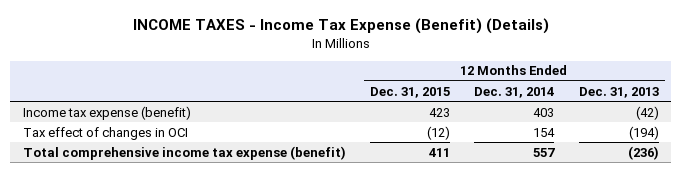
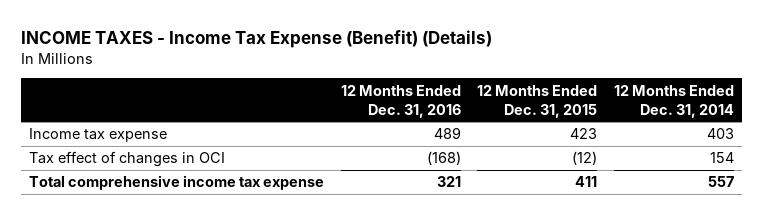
- | 12 Months Ended Dec. 31, 2015 | 12 Months Ended Dec. 31, 2014 | 12 Months Ended Dec. 31, 2013
+ | 12 Months Ended Dec. 31, 2016 | 12 Months Ended Dec. 31, 2015 | 12 Months Ended Dec. 31, 2014
- Income tax expense (benefit) | 423 | 403 | (42)
+ Income tax expense | 489 | 423 | 403
- Total comprehensive income tax expense (benefit) | 411 | 557 | (236)
+ Total comprehensive income tax expense | 321 | 411 | 557

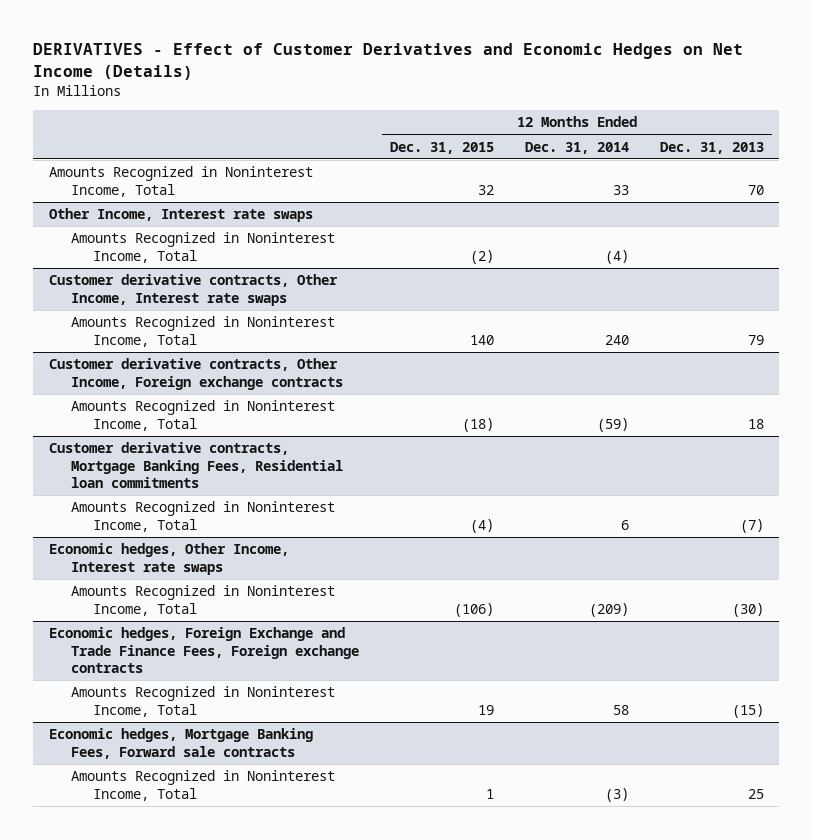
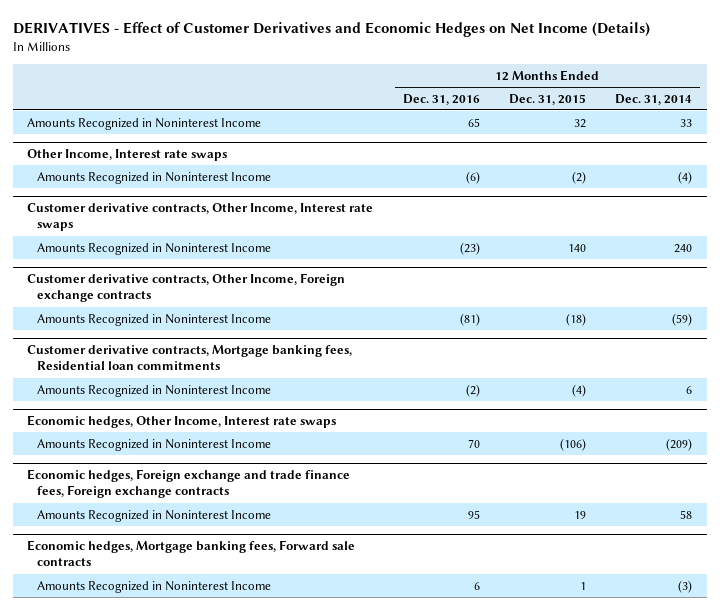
- | 12 Months Ended Dec. 31, 2015 | 12 Months Ended Dec. 31, 2014 | 12 Months Ended Dec. 31, 2013
+ | 12 Months Ended Dec. 31, 2016 | 12 Months Ended Dec. 31, 2015 | 12 Months Ended Dec. 31, 2014
- Amounts Recognized in Noninterest Income, Total | 32 | 33 | 70
+ Amounts Recognized in Noninterest Income | 65 | 32 | 33
@ Other Income, Interest rate swaps
- Amounts Recognized in Noninterest Income, Total | (2) | (4) |
+ Amounts Recognized in Noninterest Income | (6) | (2) | (4)
@ Customer derivative contracts, Other Income, Interest rate swaps
- Amounts Recognized in Noninterest Income, Total | 140 | 240 | 79
+ Amounts Recognized in Noninterest Income | (23) | 140 | 240
@ Customer derivative contracts, Other Income, Foreign exchange contracts
- Amounts Recognized in Noninterest Income, Total | (18) | (59) | 18
- Customer derivative contracts, Mortgage Banking Fees, Residential loan commitments
- Amounts Recognized in Noninterest Income, Total | (4) | 6 | (7)
@ Customer derivative contracts, Other Income, Foreign exchange contracts
+ Amounts Recognized in Noninterest Income | (81) | (18) | (59)
+ Customer derivative contracts, Mortgage banking fees, Residential loan commitments
+ Amounts Recognized in Noninterest Income | (2) | (4) | 6
@ Economic hedges, Other Income, Interest rate swaps
- Amounts Recognized in Noninterest Income, Total | (106) | (209) | (30)
- Economic hedges, Foreign Exchange and Trade Finance Fees, Foreign exchange contracts
- Amounts Recognized in Noninterest Income, Total | 19 | 58 | (15)
- Economic hedges, Mortgage Banking Fees, Forward sale contracts
- Amounts Recognized in Noninterest Income, Total | 1 | (3) | 25
@ Economic hedges, Other Income, Interest rate swaps
+ Amounts Recognized in Noninterest Income | 70 | (106) | (209)
+ Economic hedges, Foreign exchange and trade finance fees, Foreign exchange contracts
+ Amounts Recognized in Noninterest Income | 95 | 19 | 58
+ Economic hedges, Mortgage banking fees, Forward sale contracts
+ Amounts Recognized in Noninterest Income | 6 | 1 | (3)

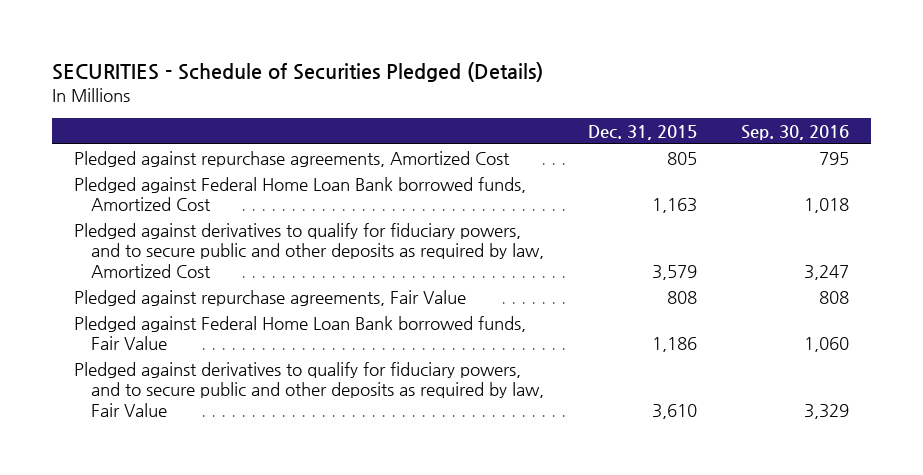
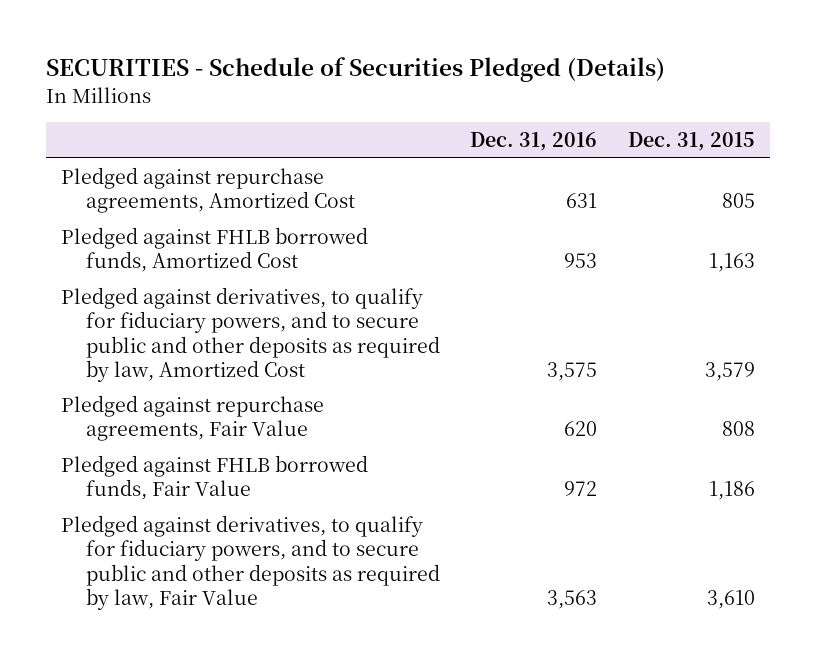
- | Dec. 31, 2015 | Sep. 30, 2016
+ | Dec. 31, 2016 | Dec. 31, 2015
- Pledged against Federal Home Loan Bank borrowed funds, Amortized Cost | 1,163 | 1,018
- Pledged against derivatives to qualify for fiduciary powers, and to secure public and other deposits as required by law, Amortized Cost | 3,579 | 3,247
+ Pledged against FHLB borrowed funds, Amortized Cost | 953 | 1,163
+ Pledged against derivatives, to qualify for fiduciary powers, and to secure public and other deposits as required by law, Amortized Cost | 3,575 | 3,579
- Pledged against Federal Home Loan Bank borrowed funds, Fair Value | 1,186 | 1,060
- Pledged against derivatives to qualify for fiduciary powers, and to secure public and other deposits as required by law, Fair Value | 3,610 | 3,329
+ Pledged against FHLB borrowed funds, Fair Value | 972 | 1,186
+ Pledged against derivatives, to qualify for fiduciary powers, and to secure public and other deposits as required by law, Fair Value | 3,563 | 3,610

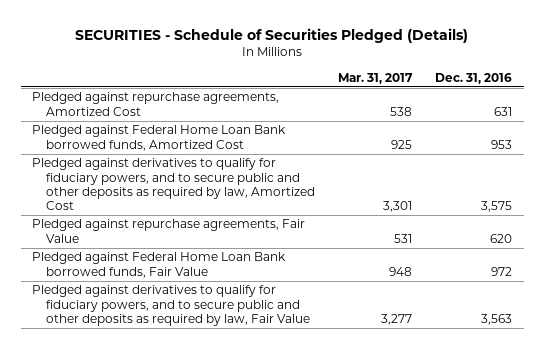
- | Dec. 31, 2016 | Dec. 31, 2015
+ | Mar. 31, 2017 | Dec. 31, 2016
- Pledged against FHLB borrowed funds, Amortized Cost | 953 | 1,163
- Pledged against derivatives, to qualify for fiduciary powers, and to secure public and other deposits as required by law, Amortized Cost | 3,575 | 3,579
+ Pledged against Federal Home Loan Bank borrowed funds, Amortized Cost | 925 | 953
+ Pledged against derivatives to qualify for fiduciary powers, and to secure public and other deposits as required by law, Amortized Cost | 3,301 | 3,575
- Pledged against FHLB borrowed funds, Fair Value | 972 | 1,186
- Pledged against derivatives, to qualify for fiduciary powers, and to secure public and other deposits as required by law, Fair Value | 3,563 | 3,610
+ Pledged against Federal Home Loan Bank borrowed funds, Fair Value | 948 | 972
+ Pledged against derivatives to qualify for fiduciary powers, and to secure public and other deposits as required by law, Fair Value | 3,277 | 3,563

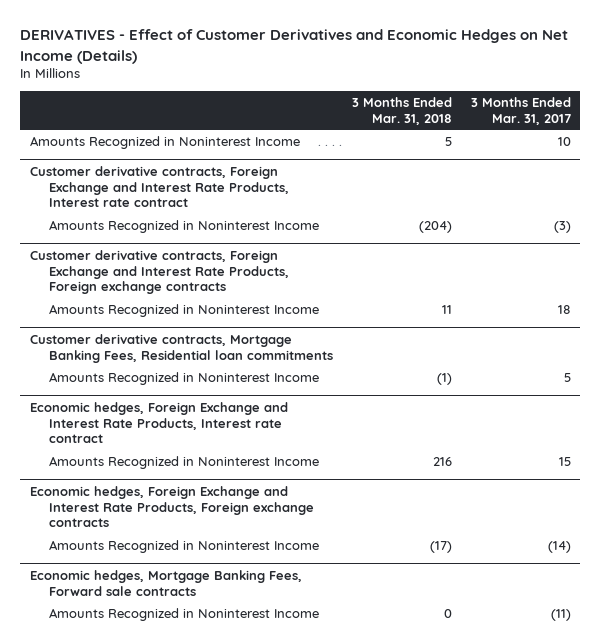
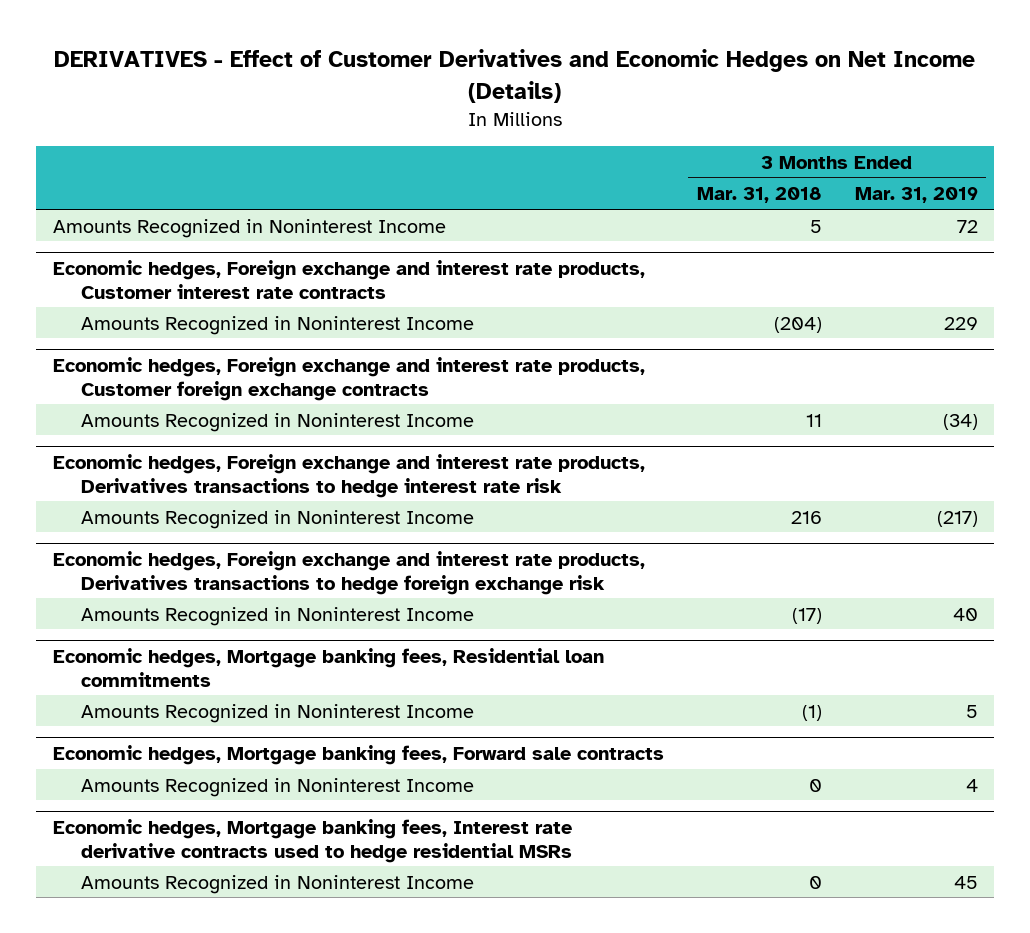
- | 3 Months Ended Mar. 31, 2018 | 3 Months Ended Mar. 31, 2017
+ | 3 Months Ended Mar. 31, 2018 | 3 Months Ended Mar. 31, 2019
- Customer derivative contracts, Foreign Exchange and Interest Rate Products, Interest rate contract
+ Economic hedges, Foreign exchange and interest rate products, Customer interest rate contracts
- Customer derivative contracts, Foreign Exchange and Interest Rate Products, Foreign exchange contracts
+ Economic hedges, Foreign exchange and interest rate products, Customer foreign exchange contracts
- Customer derivative contracts, Mortgage Banking Fees, Residential loan commitments
- Amounts Recognized in Noninterest Income | (1) | 5
- Economic hedges, Foreign Exchange and Interest Rate Products, Interest rate contract
+ Economic hedges, Foreign exchange and interest rate products, Derivatives transactions to hedge interest rate risk
- Economic hedges, Foreign Exchange and Interest Rate Products, Foreign exchange contracts
+ Economic hedges, Foreign exchange and interest rate products, Derivatives transactions to hedge foreign exchange risk
- Economic hedges, Mortgage Banking Fees, Forward sale contracts
+ Economic hedges, Mortgage banking fees, Residential loan commitments
+ Amounts Recognized in Noninterest Income | (1) | 5
+ Economic hedges, Mortgage banking fees, Forward sale contracts
+ Economic hedges, Mortgage banking fees, Interest rate derivative contracts used to hedge residential MSRs
+ Amounts Recognized in Noninterest Income | 0 | 45

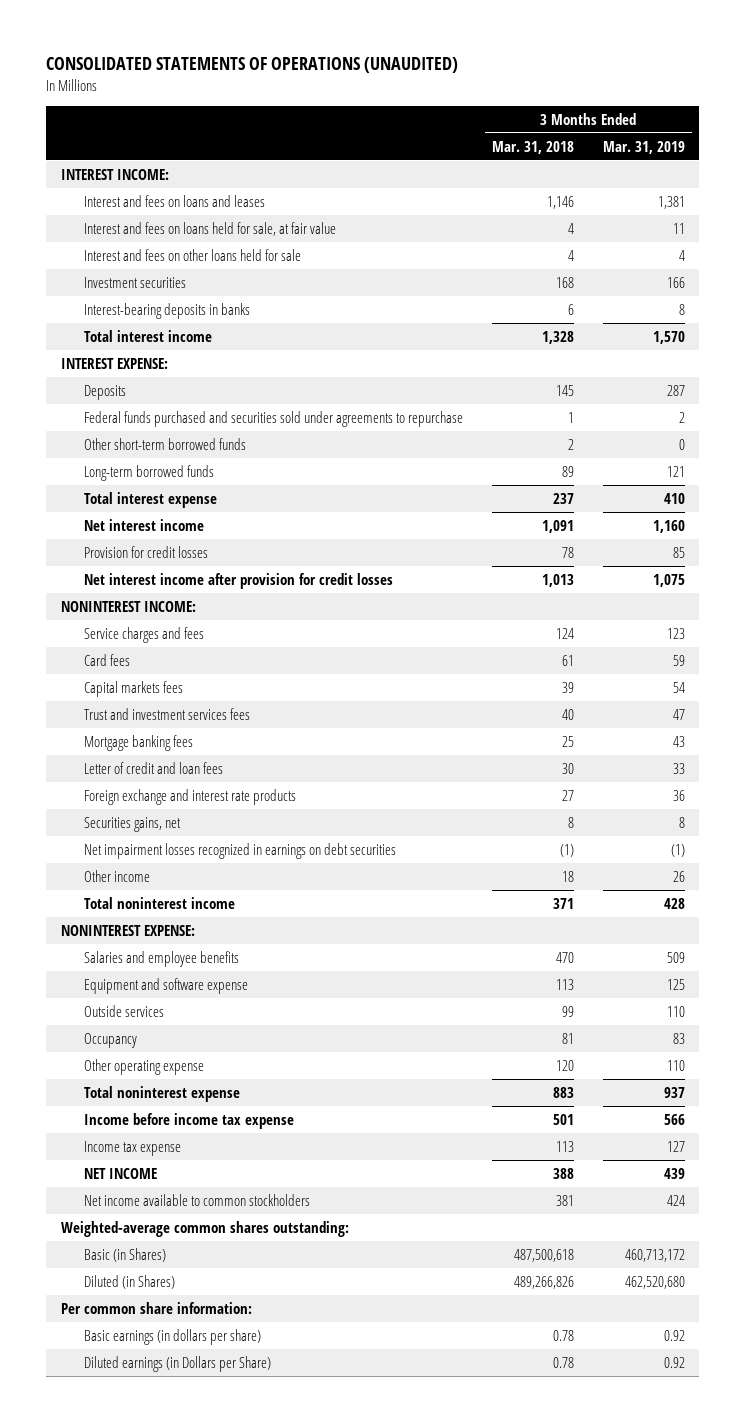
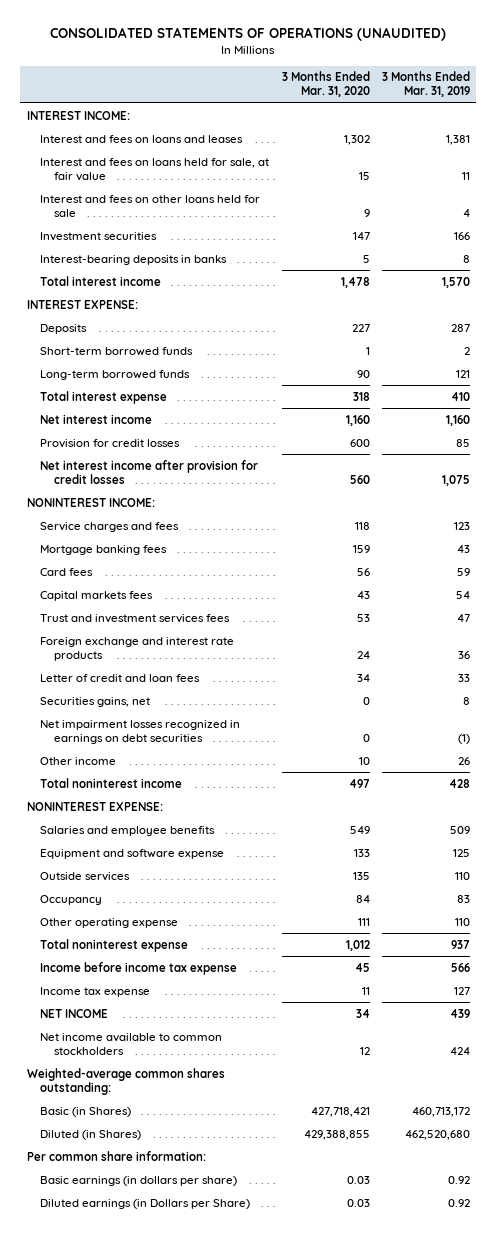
- | 3 Months Ended Mar. 31, 2018 | 3 Months Ended Mar. 31, 2019
+ | 3 Months Ended Mar. 31, 2020 | 3 Months Ended Mar. 31, 2019
- Federal funds purchased and securities sold under agreements to repurchase | 1 | 2
- Other short-term borrowed funds | 2 | 0
+ Short-term borrowed funds | 1 | 2
moved up: Mortgage banking fees | 159 | 43
moved down: Letter of credit and loan fees | 34 | 33

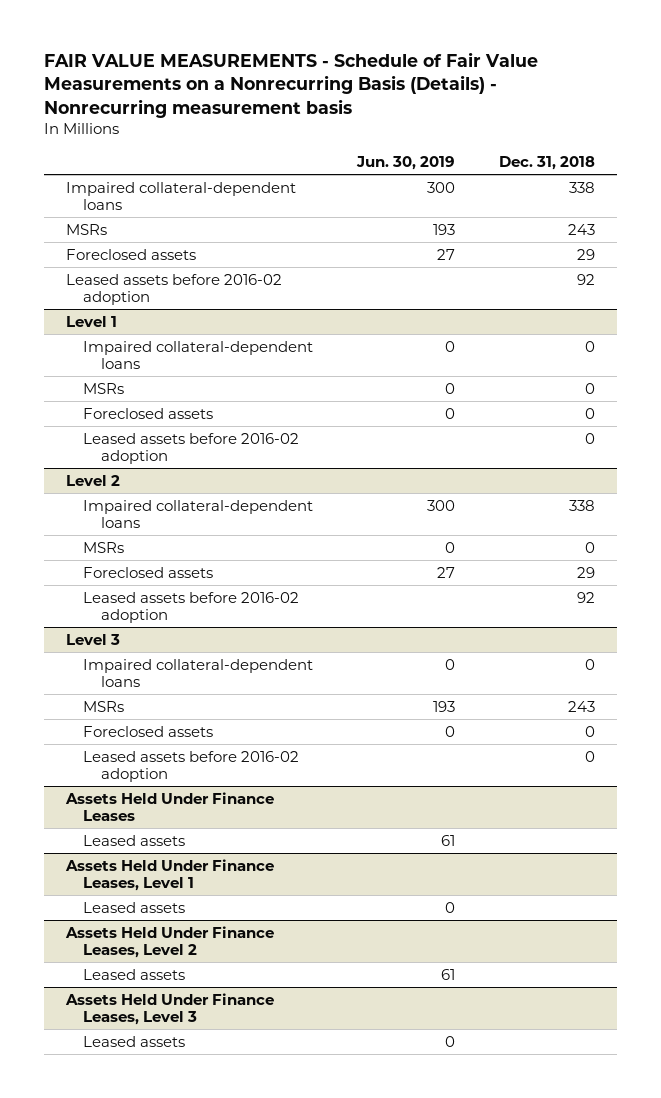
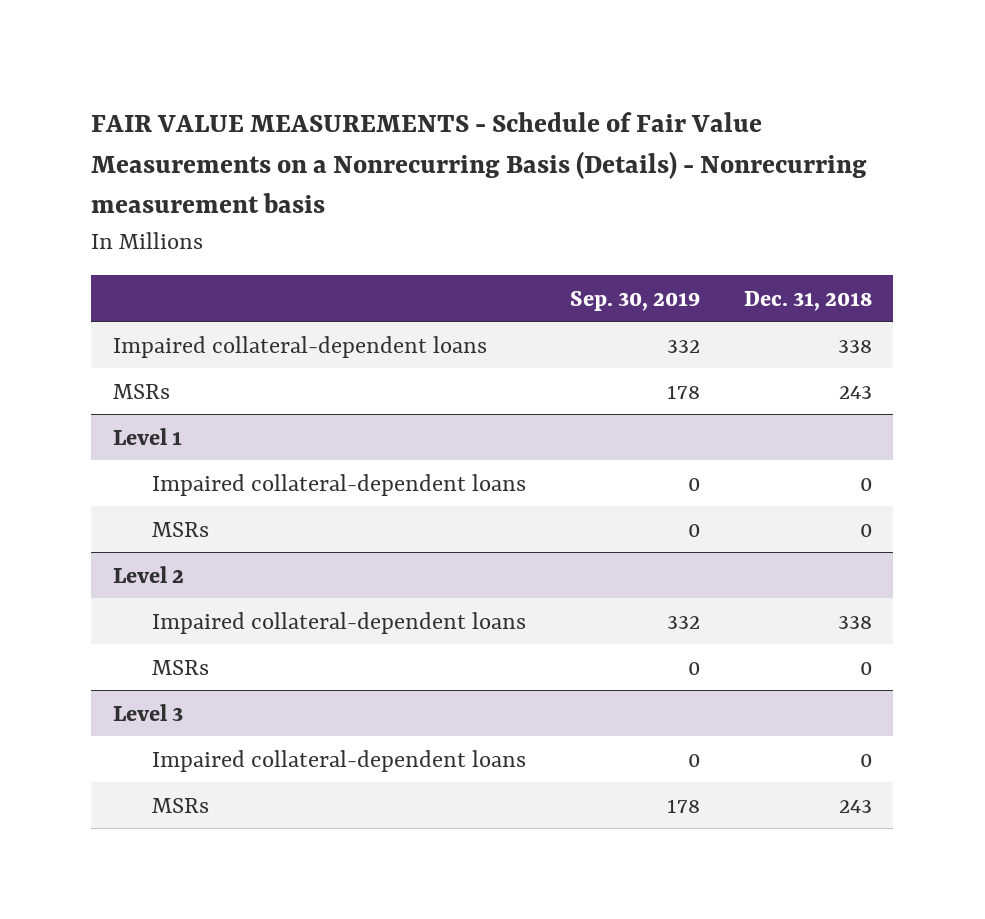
- | Jun. 30, 2019 | Dec. 31, 2018
+ | Sep. 30, 2019 | Dec. 31, 2018
- Foreclosed assets | 27 | 29
- Leased assets before 2016-02 adoption | | 92
@ Level 1
- Foreclosed assets | 0 | 0
- Leased assets before 2016-02 adoption | | 0
@ Level 2
- Foreclosed assets | 27 | 29
- Leased assets before 2016-02 adoption | | 92
@ Level 3
- Foreclosed assets | 0 | 0
- Leased assets before 2016-02 adoption | | 0
- Assets Held Under Finance Leases
- Leased assets | 61 |
- Assets Held Under Finance Leases, Level 1
- Leased assets | 0 |
- Assets Held Under Finance Leases, Level 2
- Leased assets | 61 |
- Assets Held Under Finance Leases, Level 3
- Leased assets | 0 |

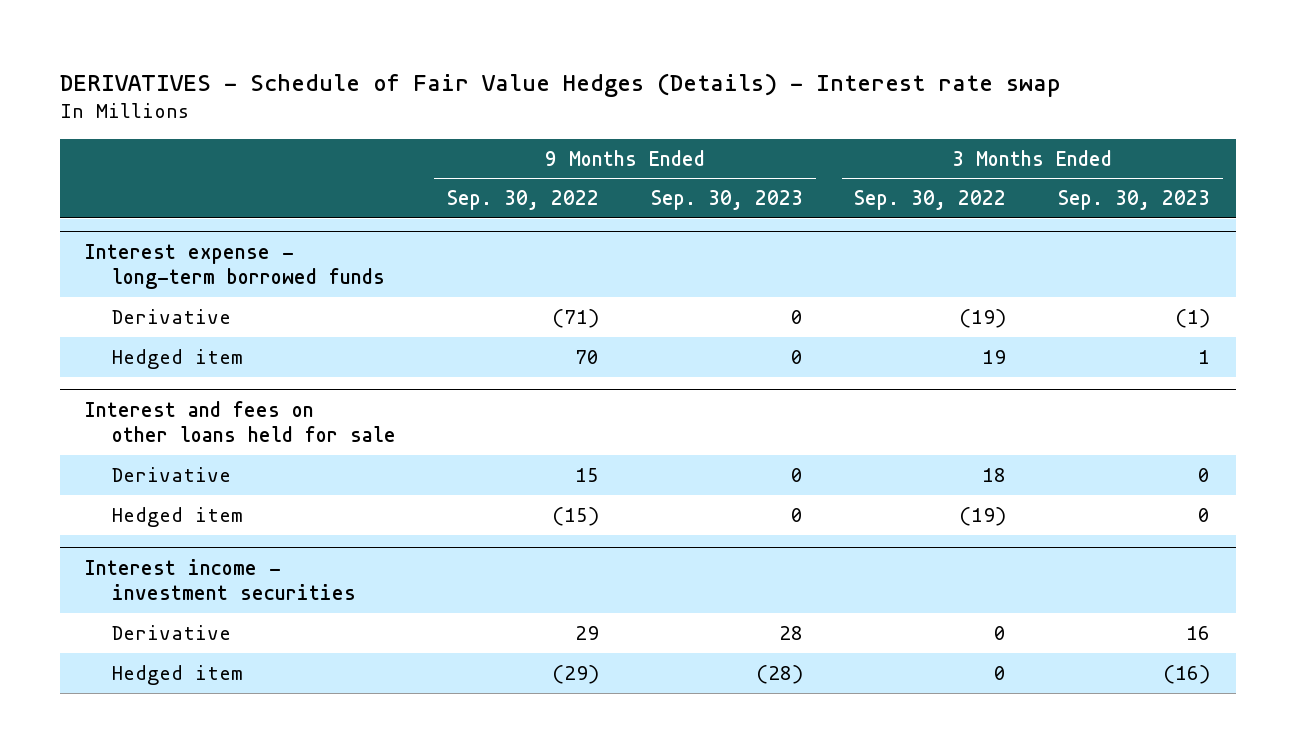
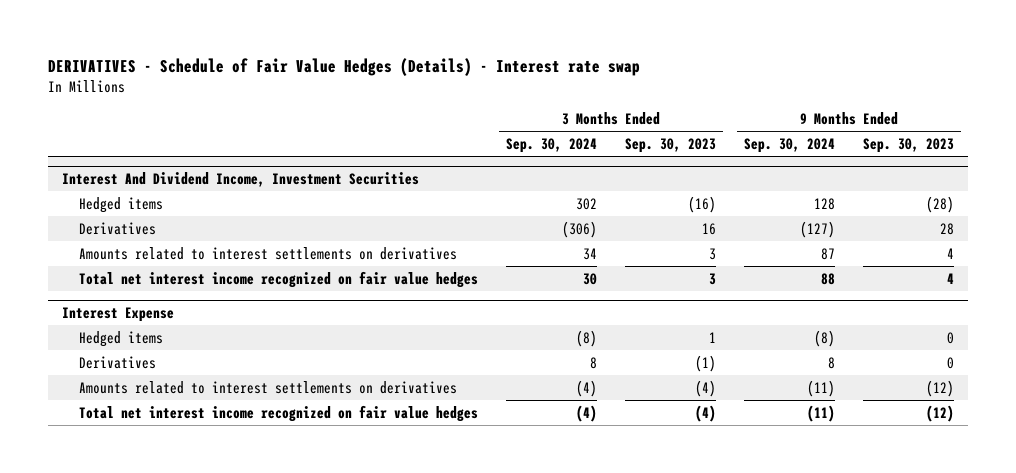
- | 9 Months Ended Sep. 30, 2022 | 9 Months Ended Sep. 30, 2023 | 3 Months Ended Sep. 30, 2022 | 3 Months Ended Sep. 30, 2023
+ | 3 Months Ended Sep. 30, 2024 | 3 Months Ended Sep. 30, 2023 | 9 Months Ended Sep. 30, 2024 | 9 Months Ended Sep. 30, 2023
- Interest expense - long-term borrowed funds
- Derivative | (71) | 0 | (19) | (1)
- Hedged item | 70 | 0 | 19 | 1
- Interest and fees on other loans held for sale
- Derivative | 15 | 0 | 18 | 0
- Hedged item | (15) | 0 | (19) | 0
- Interest income - investment securities
- Derivative | 29 | 28 | 0 | 16
- Hedged item | (29) | (28) | 0 | (16)
+ Interest And Dividend Income, Investment Securities
+ Hedged items | 302 | (16) | 128 | (28)
+ Derivatives | (306) | 16 | (127) | 28
+ Amounts related to interest settlements on derivatives | 34 | 3 | 87 | 4
+ Total net interest income recognized on fair value hedges | 30 | 3 | 88 | 4
+ Interest Expense
+ Hedged items | (8) | 1 | (8) | 0
+ Derivatives | 8 | (1) | 8 | 0
+ Amounts related to interest settlements on derivatives | (4) | (4) | (11) | (12)
+ Total net interest income recognized on fair value hedges | (4) | (4) | (11) | (12)

